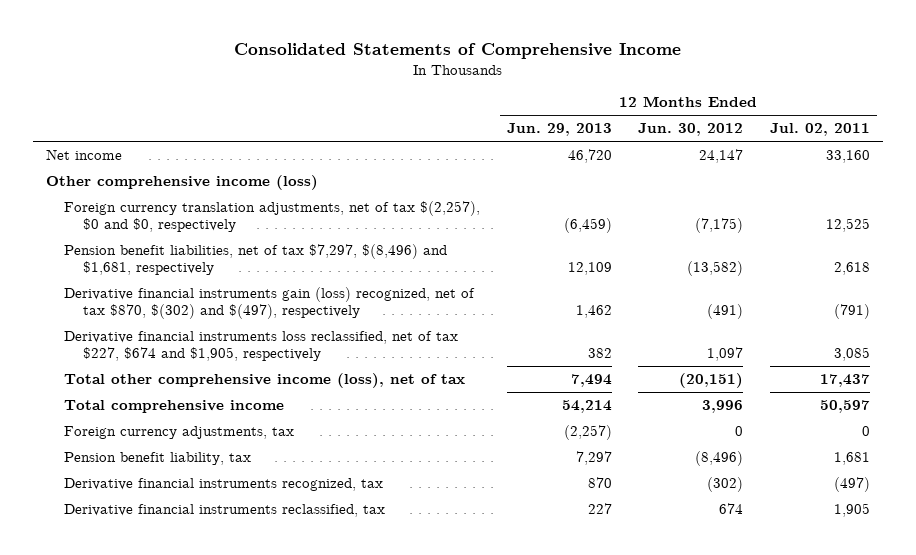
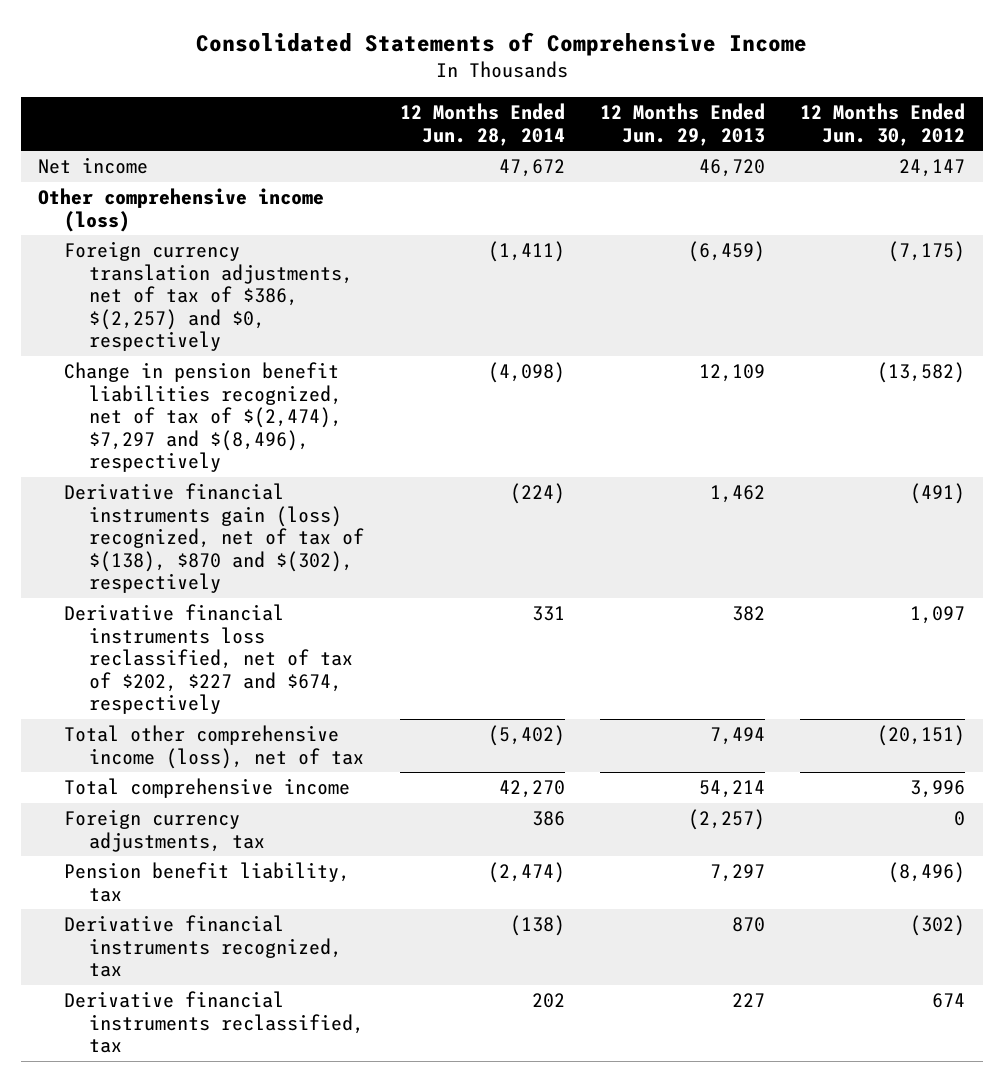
- | 12 Months Ended Jun. 29, 2013 | 12 Months Ended Jun. 30, 2012 | 12 Months Ended Jul. 02, 2011
+ | 12 Months Ended Jun. 28, 2014 | 12 Months Ended Jun. 29, 2013 | 12 Months Ended Jun. 30, 2012
- Foreign currency translation adjustments, net of tax $(2,257), $0 and $0, respectively | (6,459) | (7,175) | 12,525
- Pension benefit liabilities, net of tax $7,297, $(8,496) and $1,681, respectively | 12,109 | (13,582) | 2,618
- Derivative financial instruments gain (loss) recognized, net of tax $870, $(302) and $(497), respectively | 1,462 | (491) | (791)
- Derivative financial instruments loss reclassified, net of tax $227, $674 and $1,905, respectively | 382 | 1,097 | 3,085
+ Foreign currency translation adjustments, net of tax of $386, $(2,257) and $0, respectively | (1,411) | (6,459) | (7,175)
+ Change in pension benefit liabilities recognized, net of tax of $(2,474), $7,297 and $(8,496), respectively | (4,098) | 12,109 | (13,582)
+ Derivative financial instruments gain (loss) recognized, net of tax of $(138), $870 and $(302), respectively | (224) | 1,462 | (491)
+ Derivative financial instruments loss reclassified, net of tax of $202, $227 and $674, respectively | 331 | 382 | 1,097

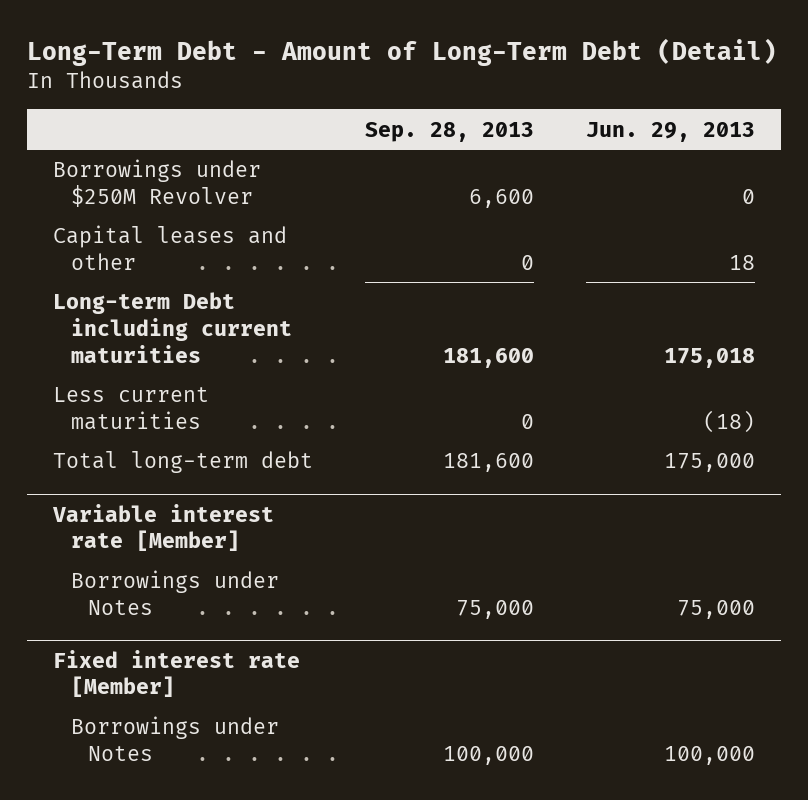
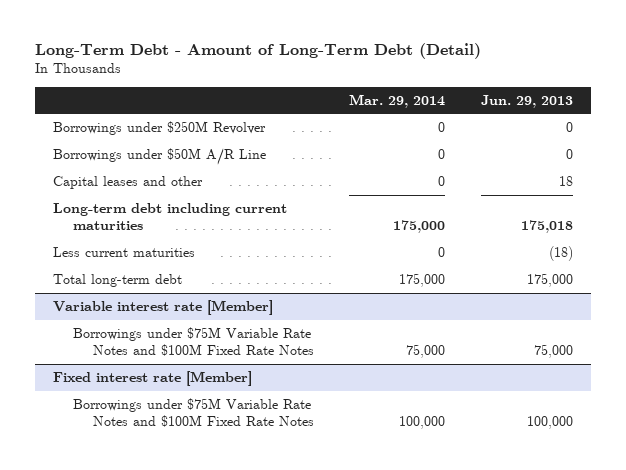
- | Sep. 28, 2013 | Jun. 29, 2013
+ | Mar. 29, 2014 | Jun. 29, 2013
+ Borrowings under $50M A/R Line | 0 | 0
- Long-term Debt including current maturities | 181,600 | 175,018
+ Long-term debt including current maturities | 175,000 | 175,018
@ Variable interest rate [Member]
- Borrowings under Notes | 75,000 | 75,000
+ Borrowings under $75M Variable Rate Notes and $100M Fixed Rate Notes | 75,000 | 75,000
@ Fixed interest rate [Member]
- Borrowings under Notes | 100,000 | 100,000
+ Borrowings under $75M Variable Rate Notes and $100M Fixed Rate Notes | 100,000 | 100,000

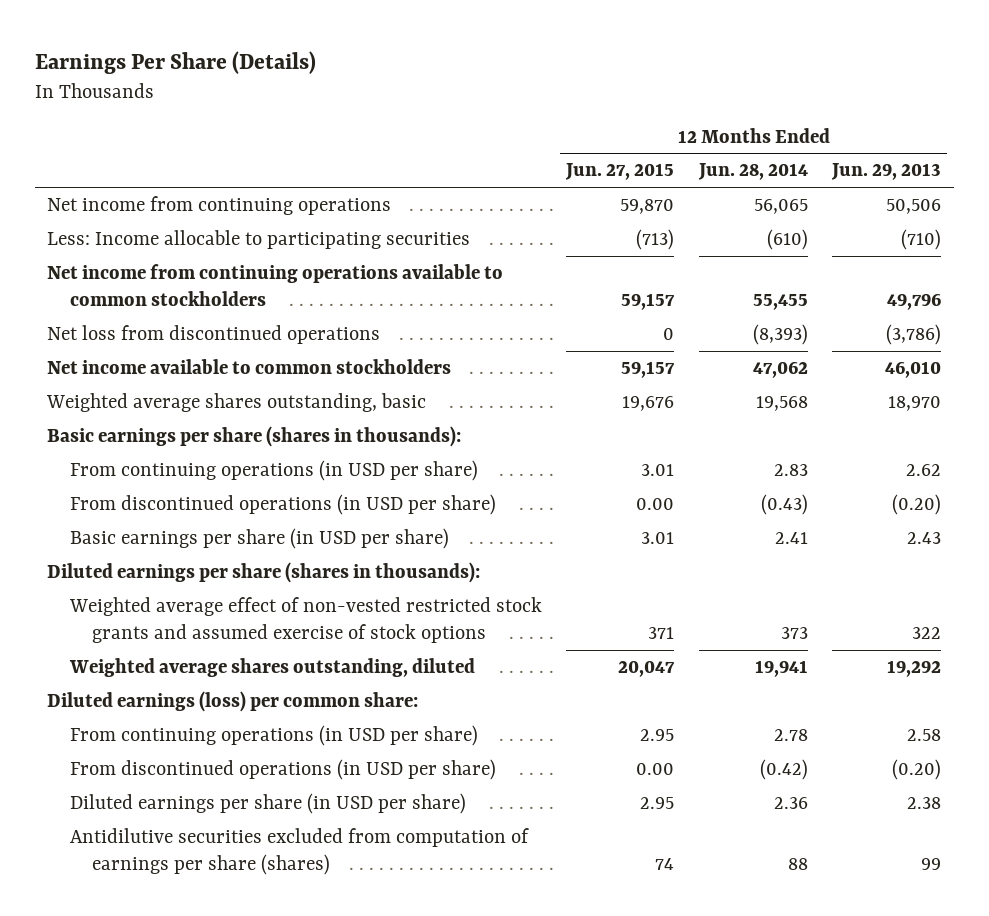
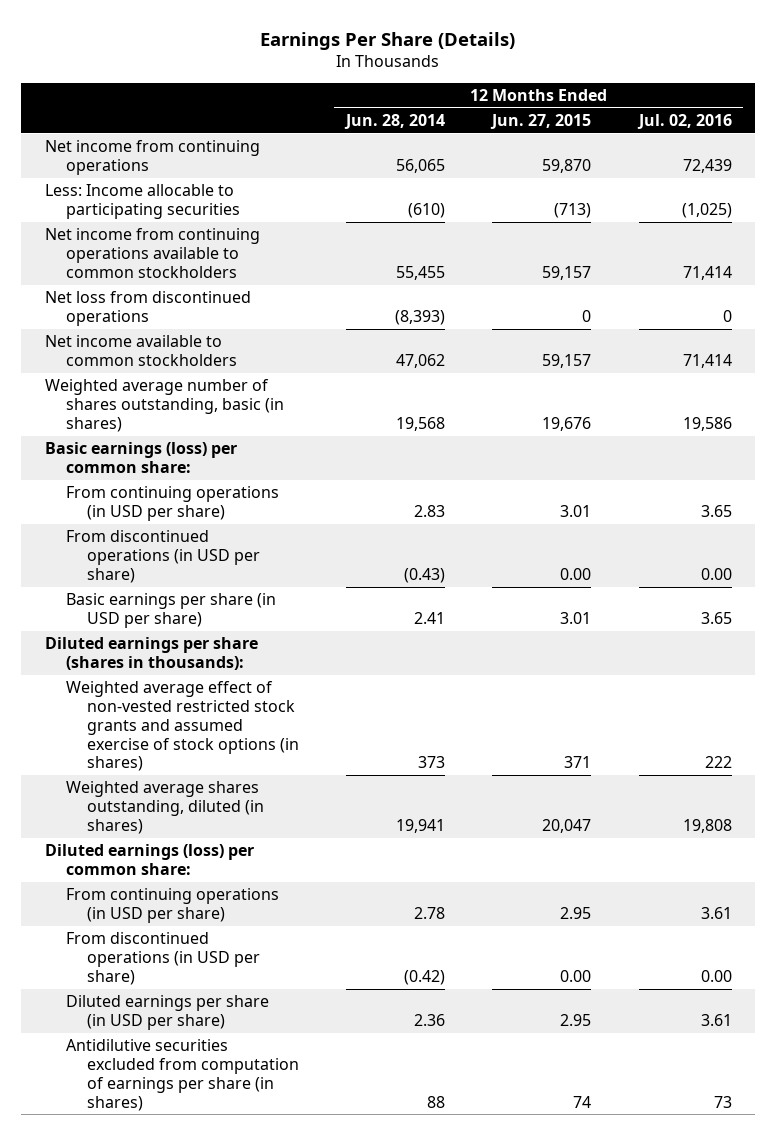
- | 12 Months Ended Jun. 27, 2015 | 12 Months Ended Jun. 28, 2014 | 12 Months Ended Jun. 29, 2013
+ | 12 Months Ended Jun. 28, 2014 | 12 Months Ended Jun. 27, 2015 | 12 Months Ended Jul. 02, 2016
- Weighted average shares outstanding, basic | 19,676 | 19,568 | 18,970
- Basic earnings per share (shares in thousands):
+ Weighted average number of shares outstanding, basic (in shares) | 19,568 | 19,676 | 19,586
+ Basic earnings (loss) per common share:
- Weighted average effect of non-vested restricted stock grants and assumed exercise of stock options | 371 | 373 | 322
- Weighted average shares outstanding, diluted | 20,047 | 19,941 | 19,292
+ Weighted average effect of non-vested restricted stock grants and assumed exercise of stock options (in shares) | 373 | 371 | 222
+ Weighted average shares outstanding, diluted (in shares) | 19,941 | 20,047 | 19,808
- Antidilutive securities excluded from computation of earnings per share (shares) | 74 | 88 | 99
+ Antidilutive securities excluded from computation of earnings per share (in shares) | 88 | 74 | 73

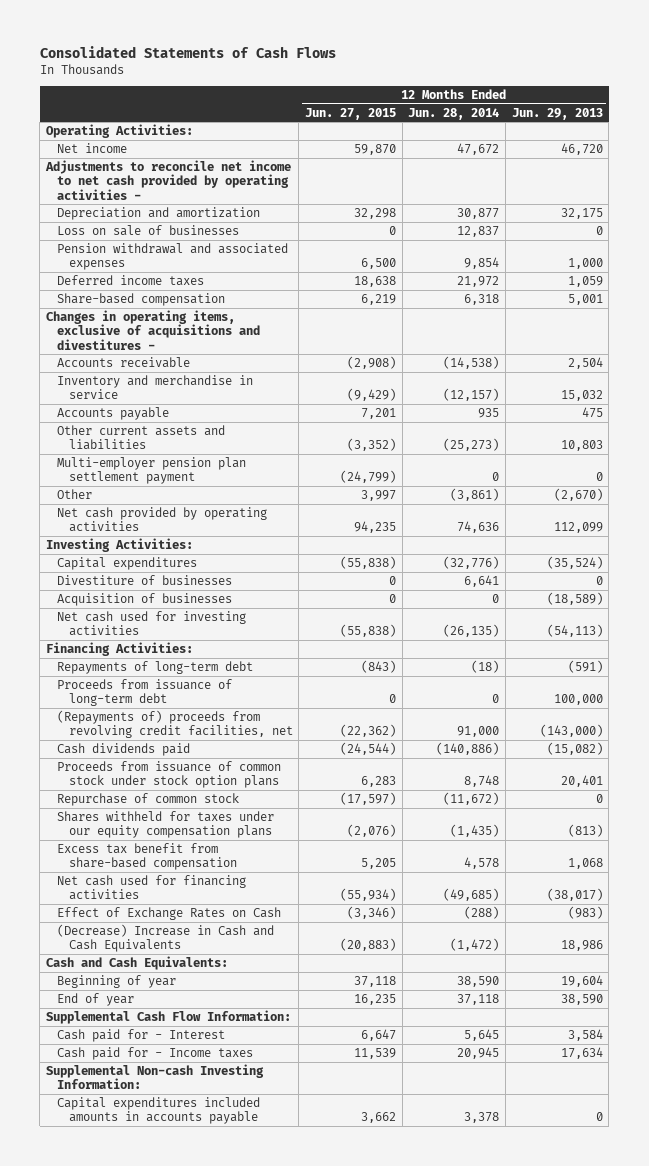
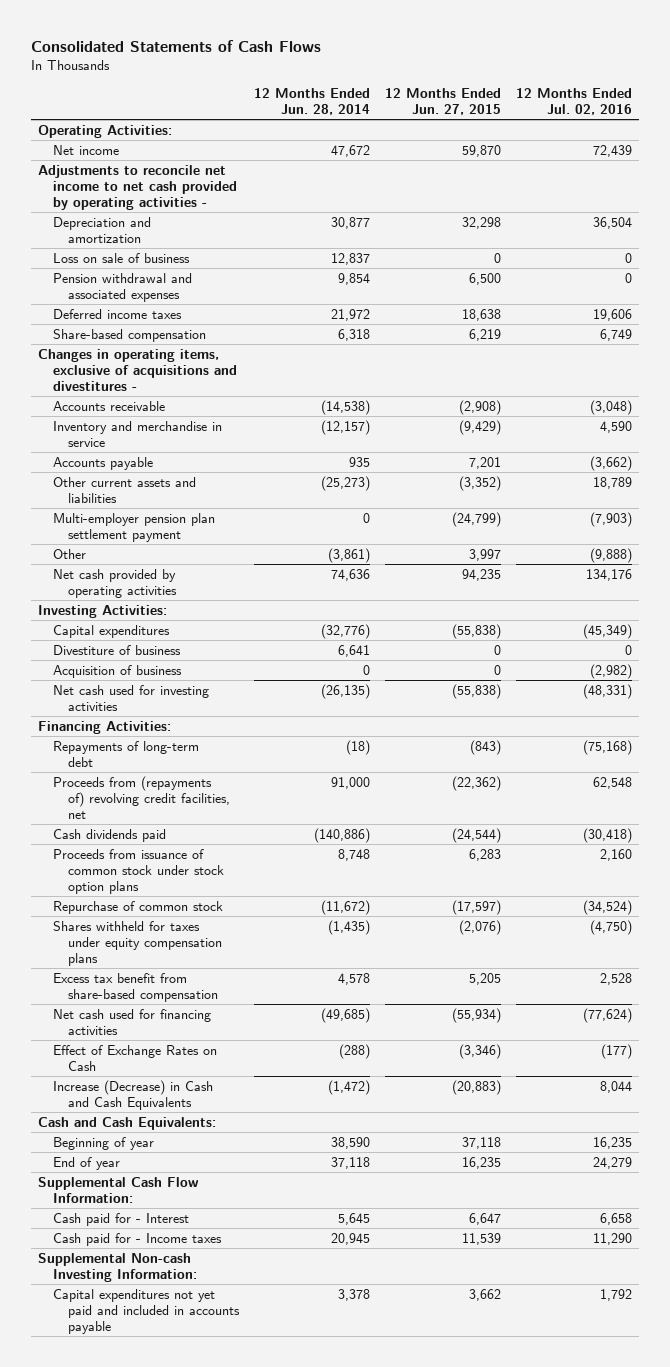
- | 12 Months Ended Jun. 27, 2015 | 12 Months Ended Jun. 28, 2014 | 12 Months Ended Jun. 29, 2013
+ | 12 Months Ended Jun. 28, 2014 | 12 Months Ended Jun. 27, 2015 | 12 Months Ended Jul. 02, 2016
- Loss on sale of businesses | 0 | 12,837 | 0
+ Loss on sale of business | 12,837 | 0 | 0
- Divestiture of businesses | 0 | 6,641 | 0
- Acquisition of businesses | 0 | 0 | (18,589)
+ Divestiture of business | 6,641 | 0 | 0
+ Acquisition of business | 0 | 0 | (2,982)
- Proceeds from issuance of long-term debt | 0 | 0 | 100,000
- (Repayments of) proceeds from revolving credit facilities, net | (22,362) | 91,000 | (143,000)
+ Proceeds from (repayments of) revolving credit facilities, net | 91,000 | (22,362) | 62,548
- Shares withheld for taxes under our equity compensation plans | (2,076) | (1,435) | (813)
+ Shares withheld for taxes under equity compensation plans | (1,435) | (2,076) | (4,750)
- (Decrease) Increase in Cash and Cash Equivalents | (20,883) | (1,472) | 18,986
+ Increase (Decrease) in Cash and Cash Equivalents | (1,472) | (20,883) | 8,044
- Capital expenditures included amounts in accounts payable | 3,662 | 3,378 | 0
+ Capital expenditures not yet paid and included in accounts payable | 3,378 | 3,662 | 1,792

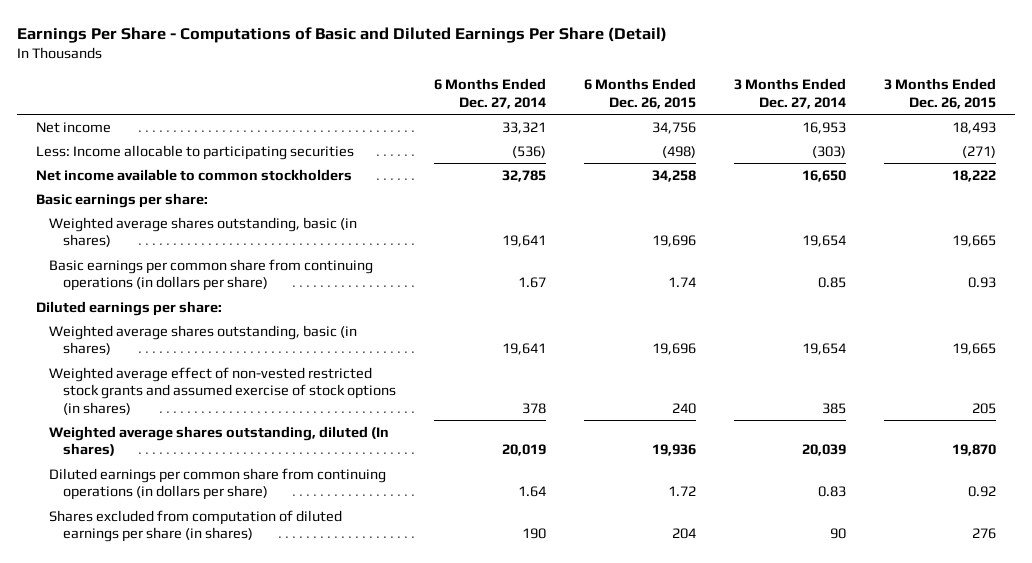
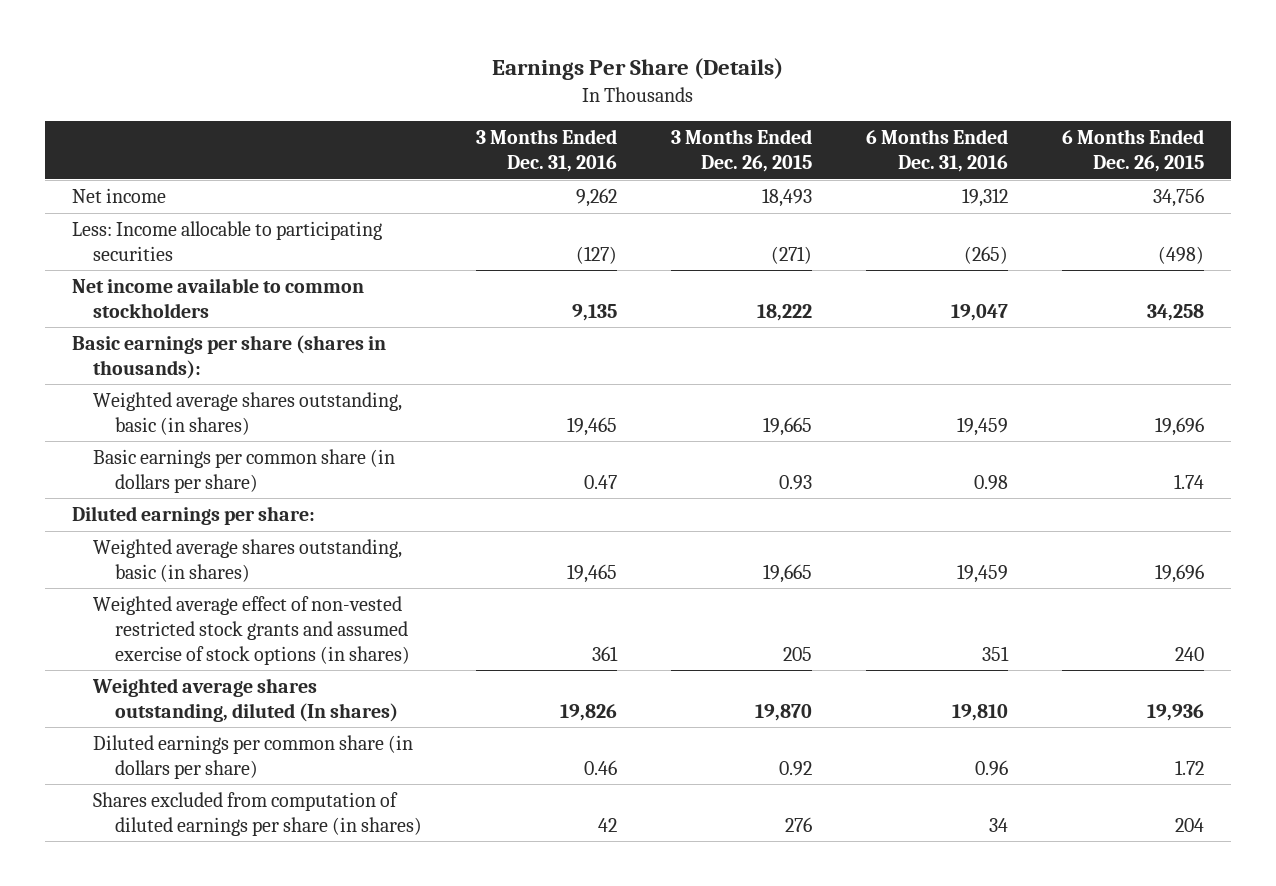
- Earnings Per Share - Computations of Basic and Diluted Earnings Per Share (Detail)
+ Earnings Per Share (Details)
- | 6 Months Ended Dec. 27, 2014 | 6 Months Ended Dec. 26, 2015 | 3 Months Ended Dec. 27, 2014 | 3 Months Ended Dec. 26, 2015
+ | 3 Months Ended Dec. 31, 2016 | 3 Months Ended Dec. 26, 2015 | 6 Months Ended Dec. 31, 2016 | 6 Months Ended Dec. 26, 2015
- Basic earnings per share:
+ Basic earnings per share (shares in thousands):
- Basic earnings per common share from continuing operations (in dollars per share) | 1.67 | 1.74 | 0.85 | 0.93
+ Basic earnings per common share (in dollars per share) | 0.47 | 0.93 | 0.98 | 1.74
- Diluted earnings per common share from continuing operations (in dollars per share) | 1.64 | 1.72 | 0.83 | 0.92
+ Diluted earnings per common share (in dollars per share) | 0.46 | 0.92 | 0.96 | 1.72

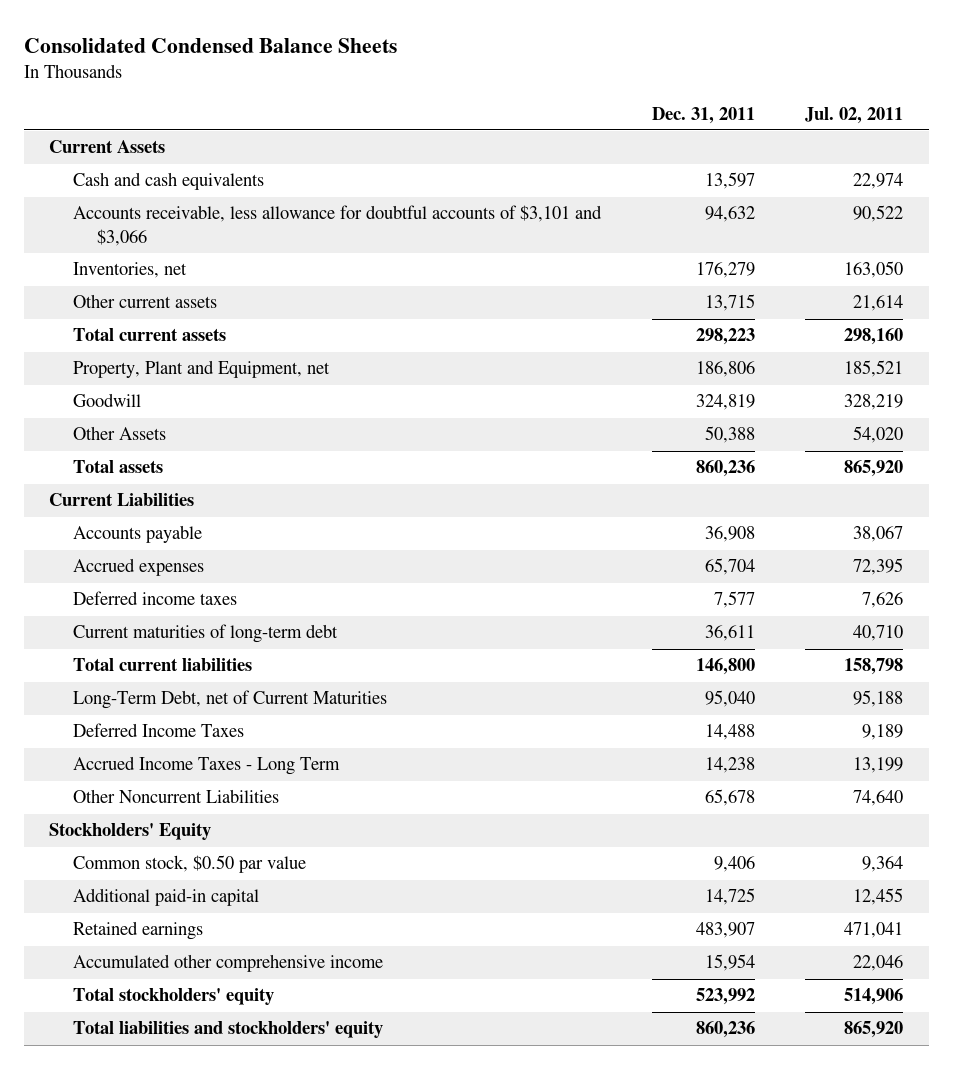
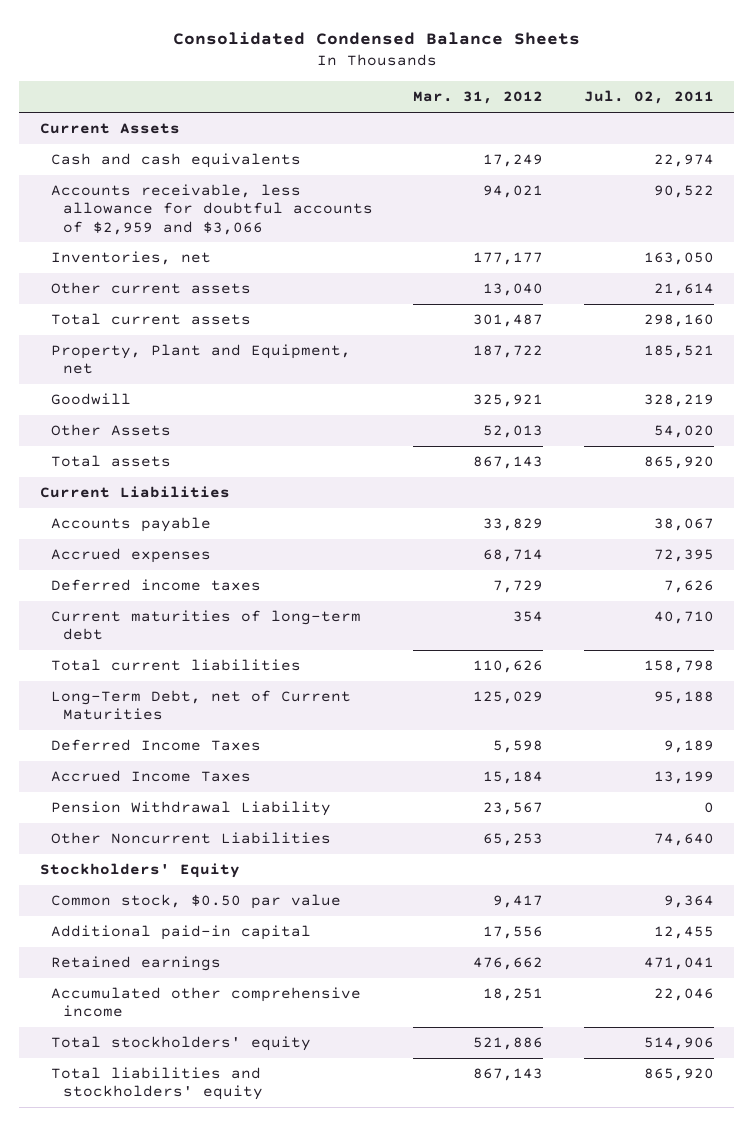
- | Dec. 31, 2011 | Jul. 02, 2011
+ | Mar. 31, 2012 | Jul. 02, 2011
- Accounts receivable, less allowance for doubtful accounts of $3,101 and $3,066 | 94,632 | 90,522
+ Accounts receivable, less allowance for doubtful accounts of $2,959 and $3,066 | 94,021 | 90,522
- Accrued Income Taxes - Long Term | 14,238 | 13,199
+ Accrued Income Taxes | 15,184 | 13,199
+ Pension Withdrawal Liability | 23,567 | 0

